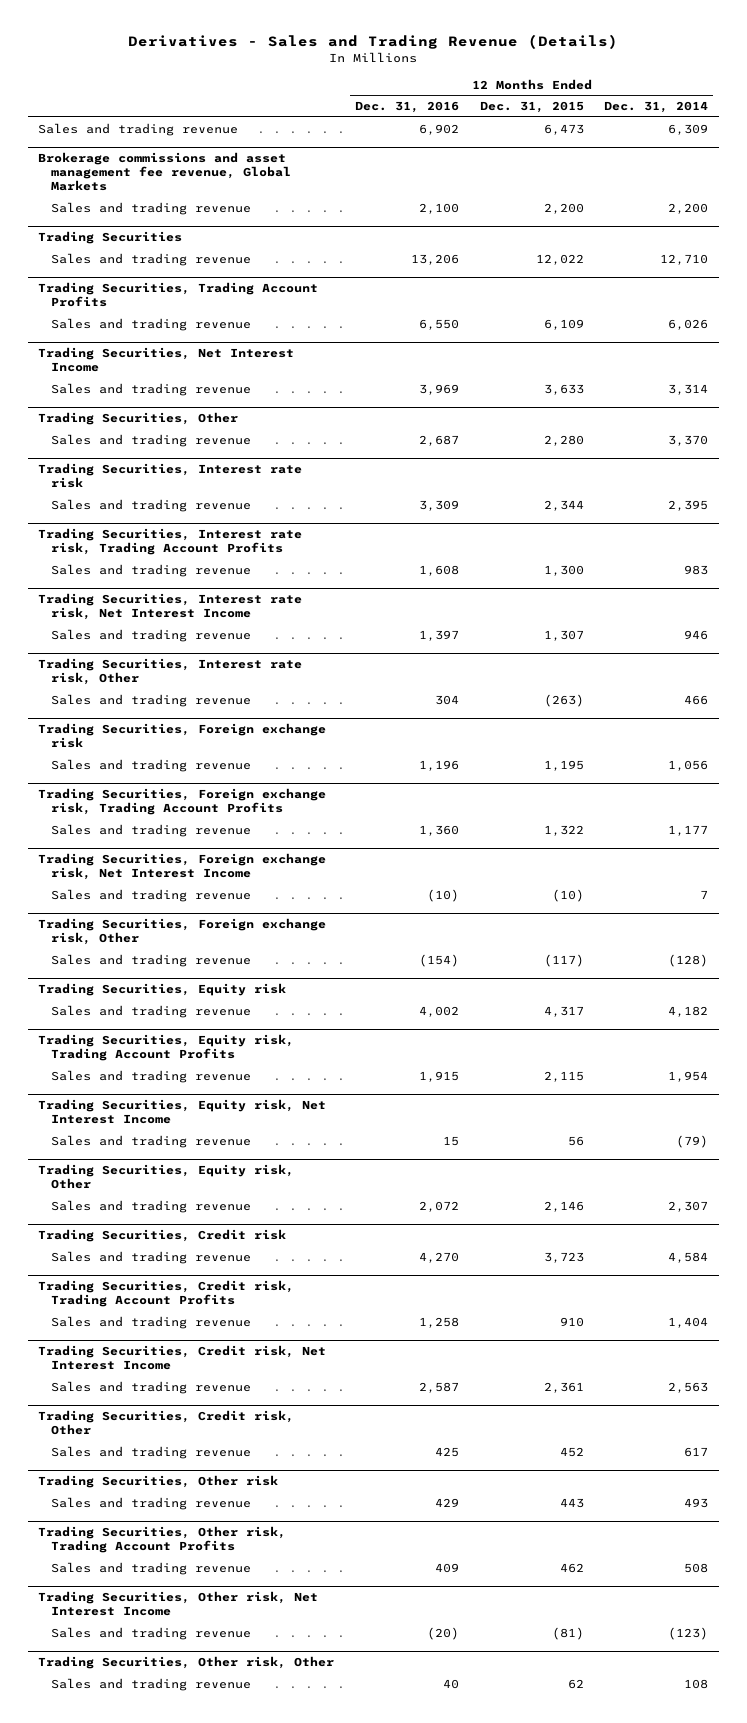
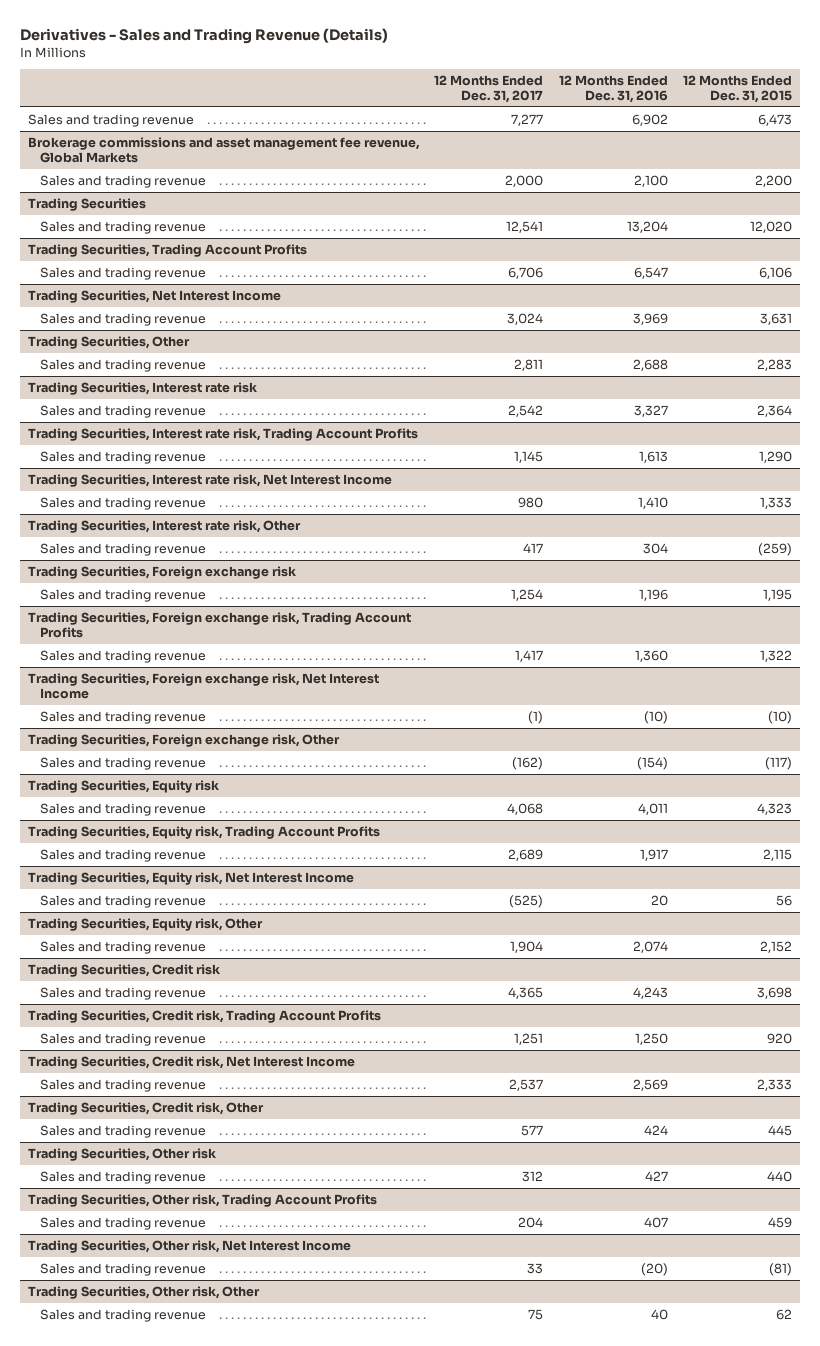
- | 12 Months Ended Dec. 31, 2016 | 12 Months Ended Dec. 31, 2015 | 12 Months Ended Dec. 31, 2014
+ | 12 Months Ended Dec. 31, 2017 | 12 Months Ended Dec. 31, 2016 | 12 Months Ended Dec. 31, 2015
@ Trading Securities
- Sales and trading revenue | 13,206 | 12,022 | 12,710
+ Sales and trading revenue | 12,541 | 13,204 | 12,020
@ Trading Securities, Trading Account Profits
- Sales and trading revenue | 6,550 | 6,109 | 6,026
+ Sales and trading revenue | 6,706 | 6,547 | 6,106
@ Trading Securities, Net Interest Income
- Sales and trading revenue | 3,969 | 3,633 | 3,314
+ Sales and trading revenue | 3,024 | 3,969 | 3,631
@ Trading Securities, Other
- Sales and trading revenue | 2,687 | 2,280 | 3,370
+ Sales and trading revenue | 2,811 | 2,688 | 2,283
@ Trading Securities, Interest rate risk
- Sales and trading revenue | 3,309 | 2,344 | 2,395
+ Sales and trading revenue | 2,542 | 3,327 | 2,364
@ Trading Securities, Interest rate risk, Trading Account Profits
- Sales and trading revenue | 1,608 | 1,300 | 983
+ Sales and trading revenue | 1,145 | 1,613 | 1,290
@ Trading Securities, Interest rate risk, Net Interest Income
- Sales and trading revenue | 1,397 | 1,307 | 946
+ Sales and trading revenue | 980 | 1,410 | 1,333
@ Trading Securities, Interest rate risk, Other
- Sales and trading revenue | 304 | (263) | 466
+ Sales and trading revenue | 417 | 304 | (259)
@ Trading Securities, Equity risk
- Sales and trading revenue | 4,002 | 4,317 | 4,182
+ Sales and trading revenue | 4,068 | 4,011 | 4,323
@ Trading Securities, Equity risk, Trading Account Profits
- Sales and trading revenue | 1,915 | 2,115 | 1,954
+ Sales and trading revenue | 2,689 | 1,917 | 2,115
@ Trading Securities, Equity risk, Net Interest Income
- Sales and trading revenue | 15 | 56 | (79)
+ Sales and trading revenue | (525) | 20 | 56
@ Trading Securities, Equity risk, Other
- Sales and trading revenue | 2,072 | 2,146 | 2,307
+ Sales and trading revenue | 1,904 | 2,074 | 2,152
@ Trading Securities, Credit risk
- Sales and trading revenue | 4,270 | 3,723 | 4,584
+ Sales and trading revenue | 4,365 | 4,243 | 3,698
@ Trading Securities, Credit risk, Trading Account Profits
- Sales and trading revenue | 1,258 | 910 | 1,404
+ Sales and trading revenue | 1,251 | 1,250 | 920
@ Trading Securities, Credit risk, Net Interest Income
- Sales and trading revenue | 2,587 | 2,361 | 2,563
+ Sales and trading revenue | 2,537 | 2,569 | 2,333
@ Trading Securities, Credit risk, Other
- Sales and trading revenue | 425 | 452 | 617
+ Sales and trading revenue | 577 | 424 | 445
@ Trading Securities, Other risk
- Sales and trading revenue | 429 | 443 | 493
+ Sales and trading revenue | 312 | 427 | 440
@ Trading Securities, Other risk, Trading Account Profits
- Sales and trading revenue | 409 | 462 | 508
+ Sales and trading revenue | 204 | 407 | 459

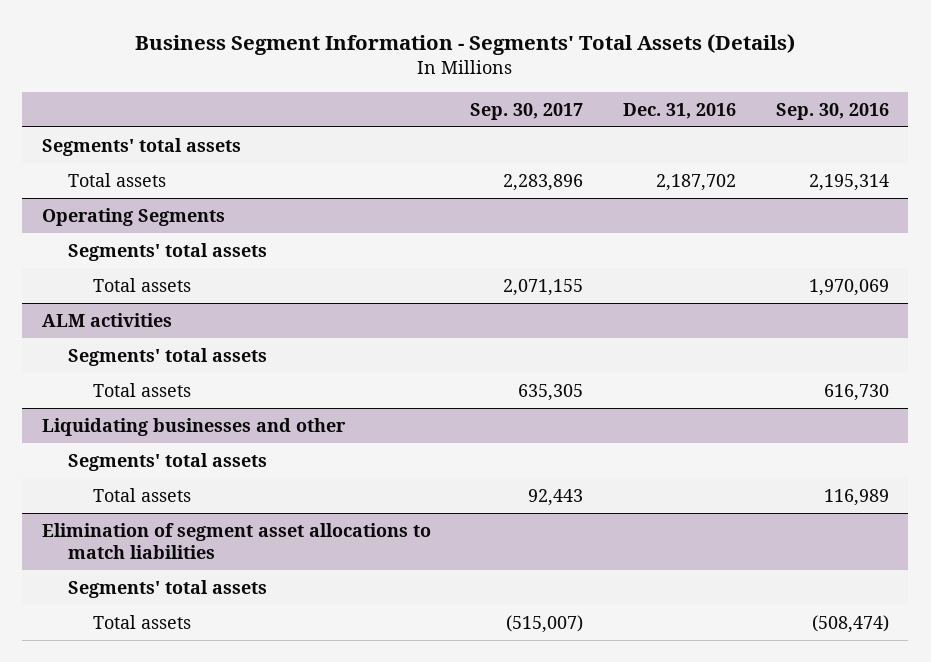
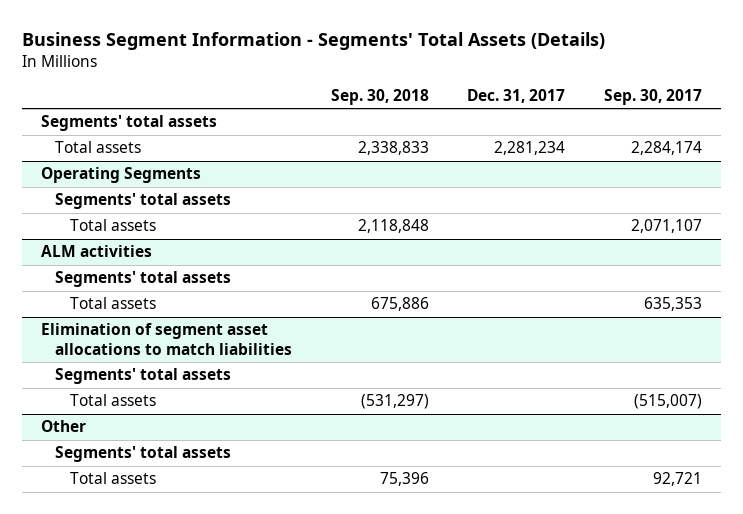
- | Sep. 30, 2017 | Dec. 31, 2016 | Sep. 30, 2016
+ | Sep. 30, 2018 | Dec. 31, 2017 | Sep. 30, 2017
- Total assets | 2,283,896 | 2,187,702 | 2,195,314
+ Total assets | 2,338,833 | 2,281,234 | 2,284,174
@ Operating Segments
- Total assets | 2,071,155 | | 1,970,069
+ Total assets | 2,118,848 | | 2,071,107
@ ALM activities
- Total assets | 635,305 | | 616,730
- Liquidating businesses and other
- Segments' total assets
- Total assets | 92,443 | | 116,989
@ ALM activities
+ Total assets | 675,886 | | 635,353
+ Other
+ Segments' total assets
+ Total assets | 75,396 | | 92,721

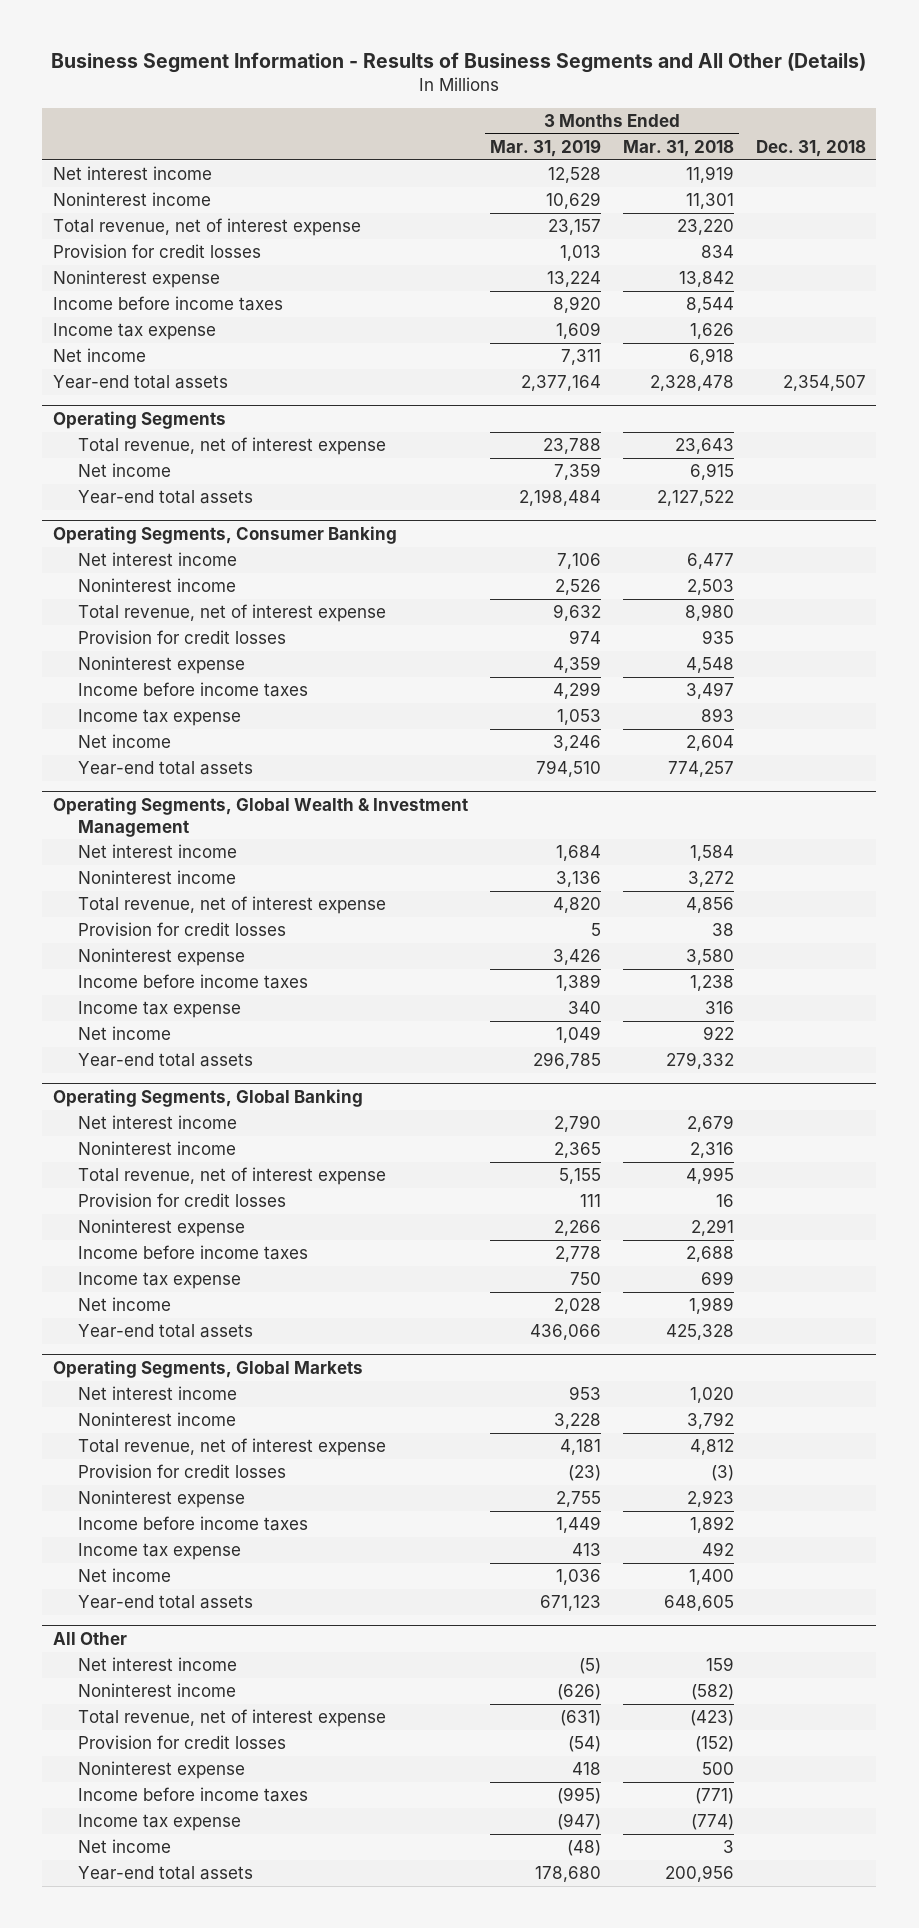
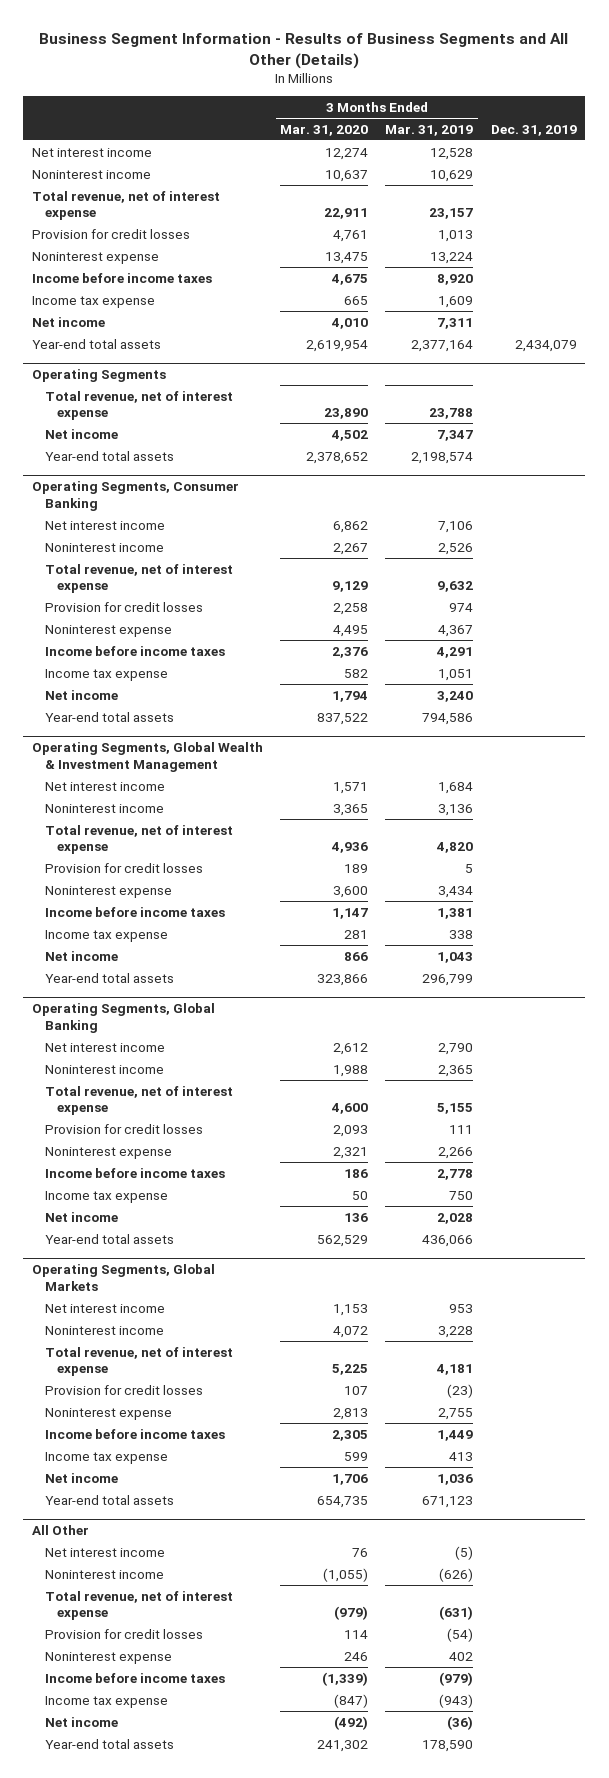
- | 3 Months Ended Mar. 31, 2019 | 3 Months Ended Mar. 31, 2018 | Dec. 31, 2018
+ | 3 Months Ended Mar. 31, 2020 | 3 Months Ended Mar. 31, 2019 | Dec. 31, 2019
@ Operating Segments
- Net income | 7,359 | 6,915 |
- Year-end total assets | 2,198,484 | 2,127,522 |
+ Net income | 4,502 | 7,347 |
+ Year-end total assets | 2,378,652 | 2,198,574 |
@ Operating Segments, Consumer Banking
- Noninterest expense | 4,359 | 4,548 |
- Income before income taxes | 4,299 | 3,497 |
- Income tax expense | 1,053 | 893 |
- Net income | 3,246 | 2,604 |
- Year-end total assets | 794,510 | 774,257 |
+ Noninterest expense | 4,495 | 4,367 |
+ Income before income taxes | 2,376 | 4,291 |
+ Income tax expense | 582 | 1,051 |
+ Net income | 1,794 | 3,240 |
+ Year-end total assets | 837,522 | 794,586 |
@ Operating Segments, Global Wealth & Investment Management
- Noninterest expense | 3,426 | 3,580 |
- Income before income taxes | 1,389 | 1,238 |
- Income tax expense | 340 | 316 |
- Net income | 1,049 | 922 |
- Year-end total assets | 296,785 | 279,332 |
+ Noninterest expense | 3,600 | 3,434 |
+ Income before income taxes | 1,147 | 1,381 |
+ Income tax expense | 281 | 338 |
+ Net income | 866 | 1,043 |
+ Year-end total assets | 323,866 | 296,799 |
@ All Other
- Noninterest expense | 418 | 500 |
- Income before income taxes | (995) | (771) |
- Income tax expense | (947) | (774) |
- Net income | (48) | 3 |
- Year-end total assets | 178,680 | 200,956 |
+ Noninterest expense | 246 | 402 |
+ Income before income taxes | (1,339) | (979) |
+ Income tax expense | (847) | (943) |
+ Net income | (492) | (36) |
+ Year-end total assets | 241,302 | 178,590 |

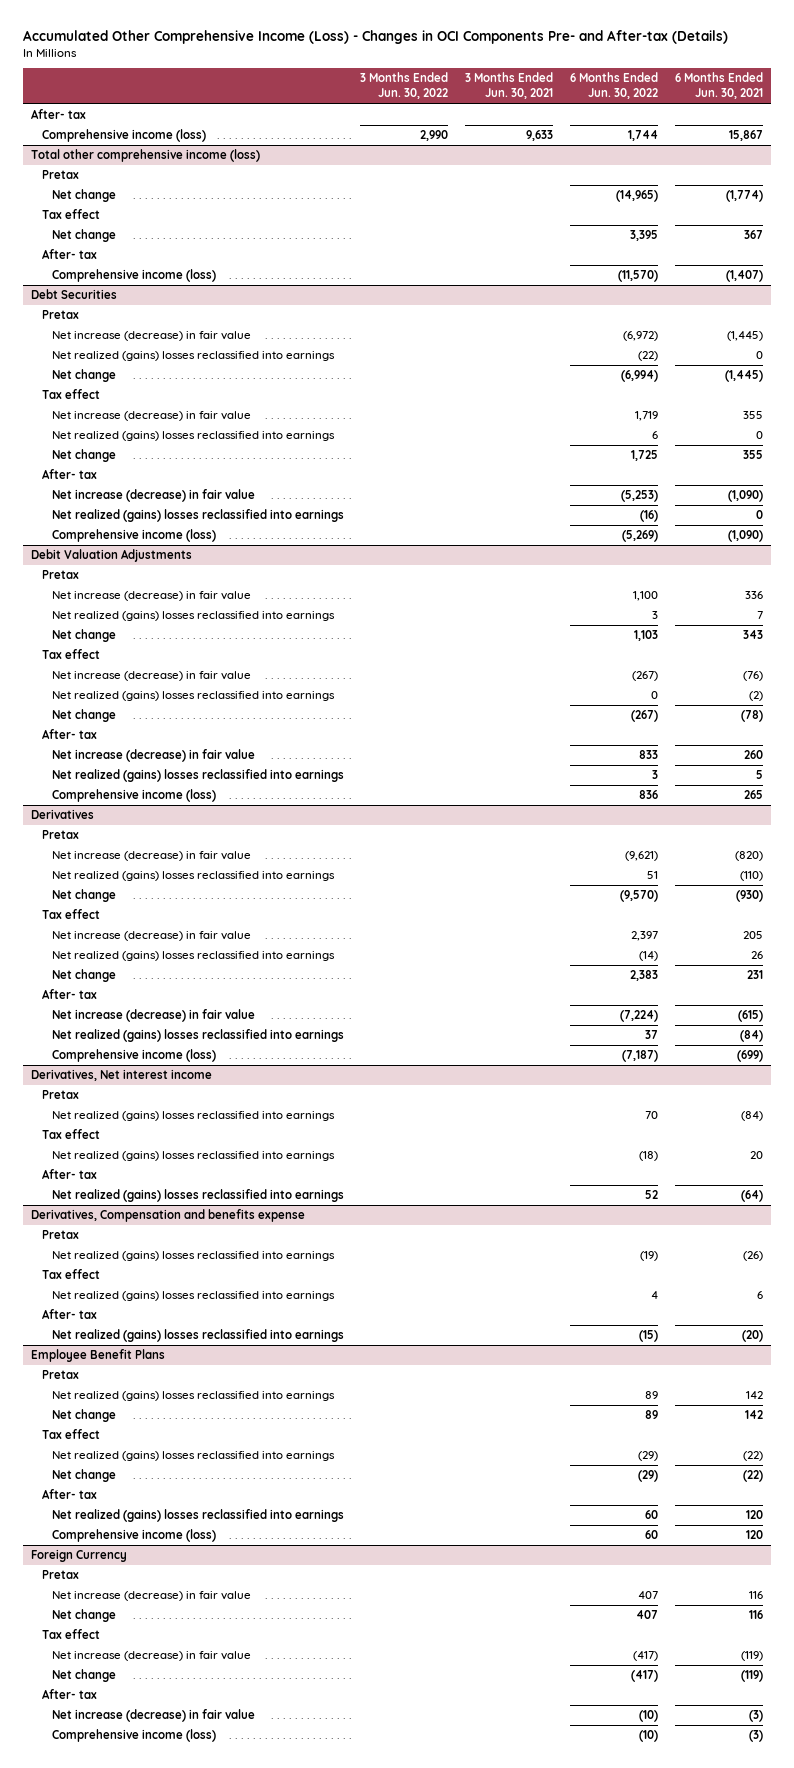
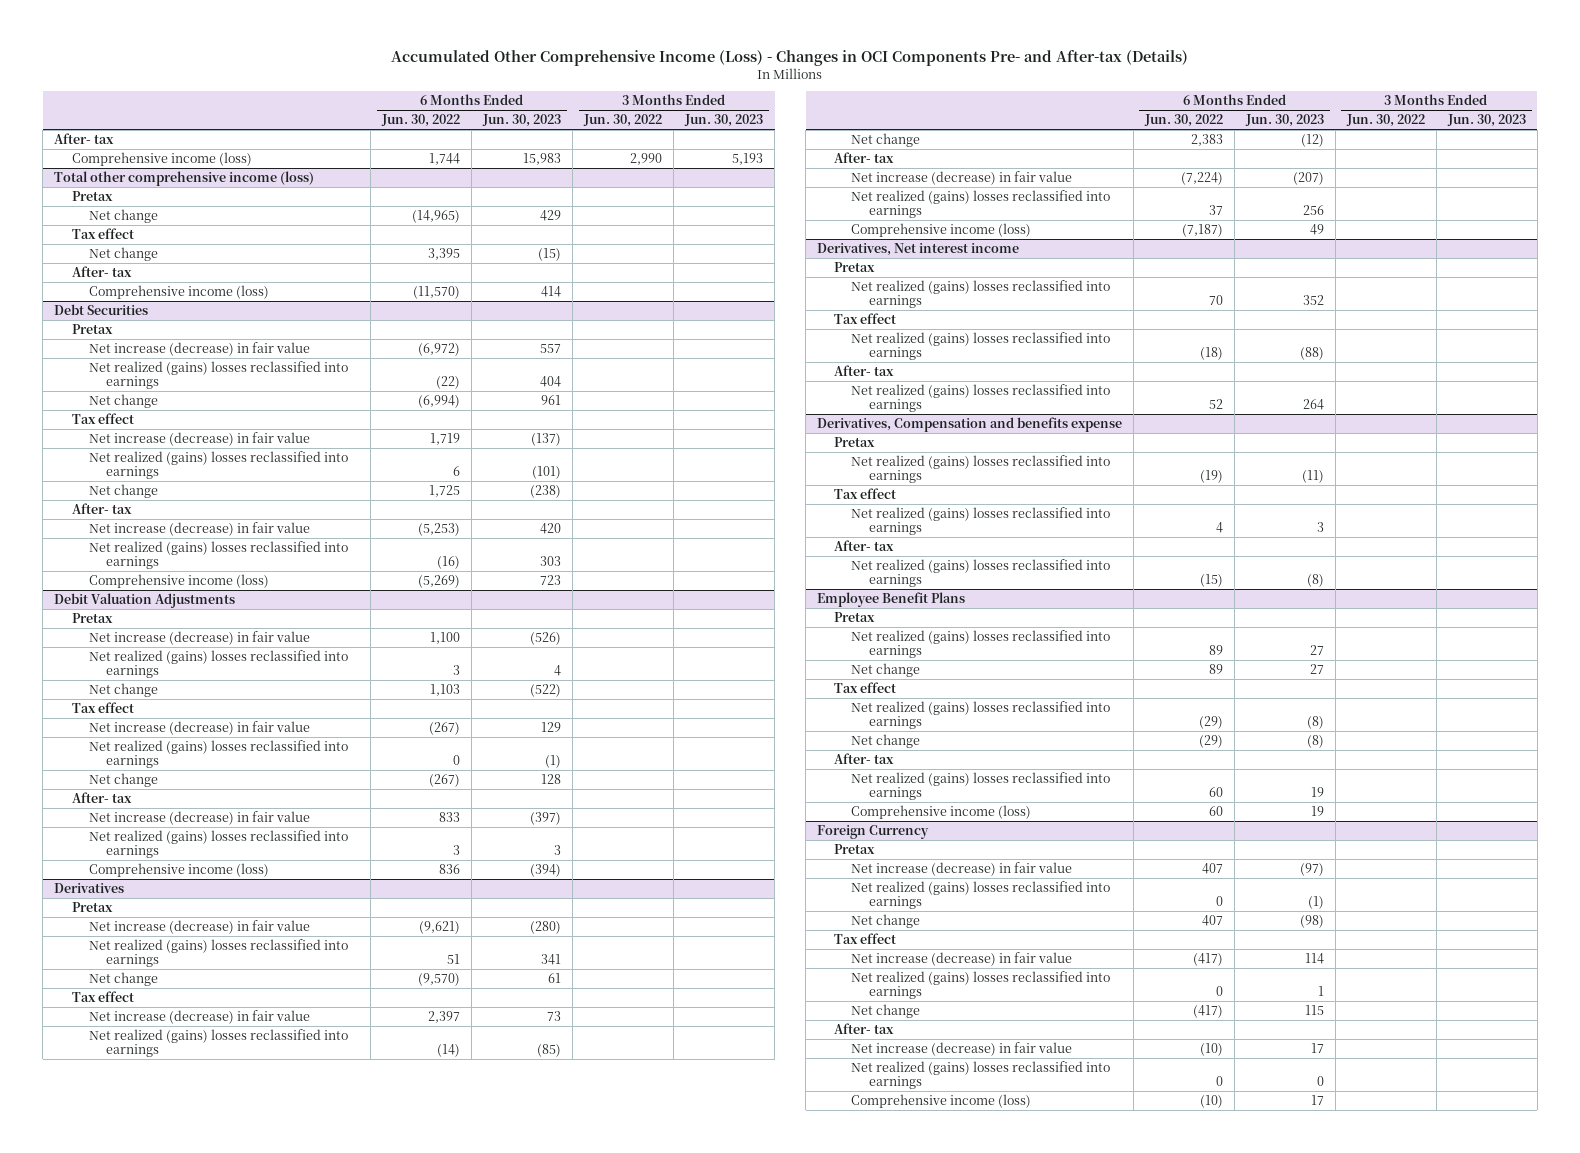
- | 3 Months Ended Jun. 30, 2022 | 3 Months Ended Jun. 30, 2021 | 6 Months Ended Jun. 30, 2022 | 6 Months Ended Jun. 30, 2021
+ | 6 Months Ended Jun. 30, 2022 | 6 Months Ended Jun. 30, 2023 | 3 Months Ended Jun. 30, 2022 | 3 Months Ended Jun. 30, 2023
@ Foreign Currency
+ Net realized (gains) losses reclassified into earnings | 0 | (1) | |
+ Net realized (gains) losses reclassified into earnings | 0 | 1 | |
+ Net realized (gains) losses reclassified into earnings | 0 | 0 | |

